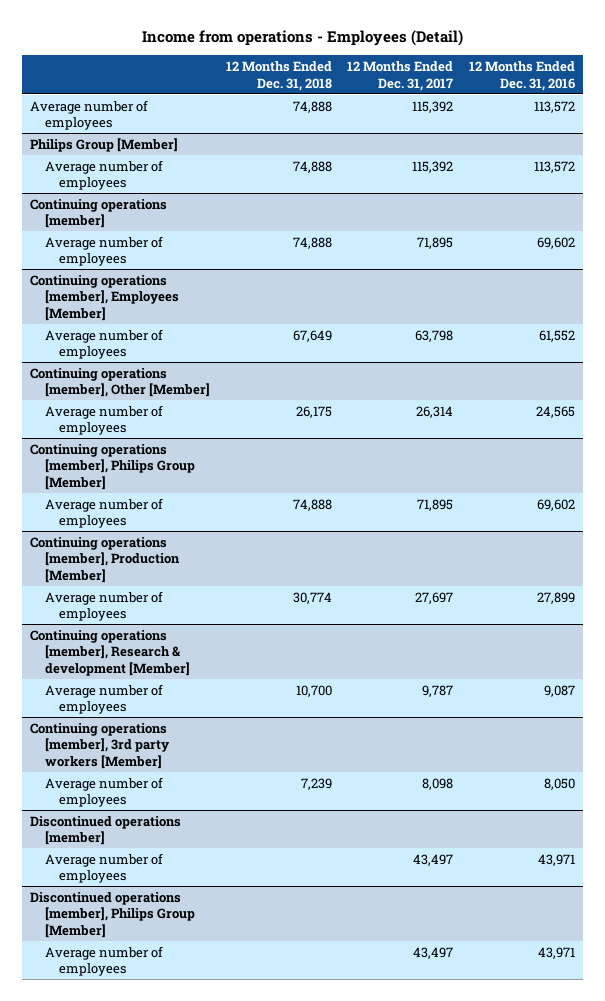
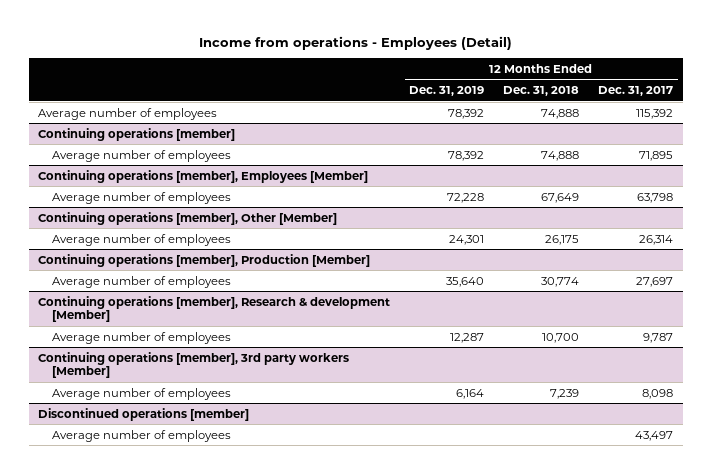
- | 12 Months Ended Dec. 31, 2018 | 12 Months Ended Dec. 31, 2017 | 12 Months Ended Dec. 31, 2016
+ | 12 Months Ended Dec. 31, 2019 | 12 Months Ended Dec. 31, 2018 | 12 Months Ended Dec. 31, 2017
- Philips Group [Member]
- Average number of employees | 74,888 | 115,392 | 113,572
- Continuing operations [member], Philips Group [Member]
- Average number of employees | 74,888 | 71,895 | 69,602
- Discontinued operations [member], Philips Group [Member]
- Average number of employees | | 43,497 | 43,971

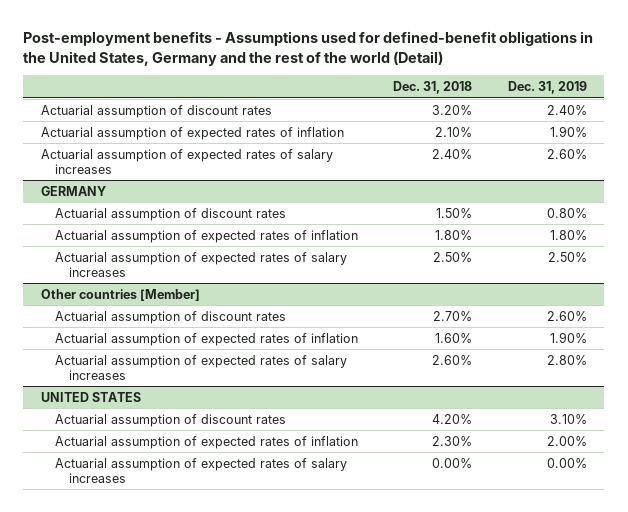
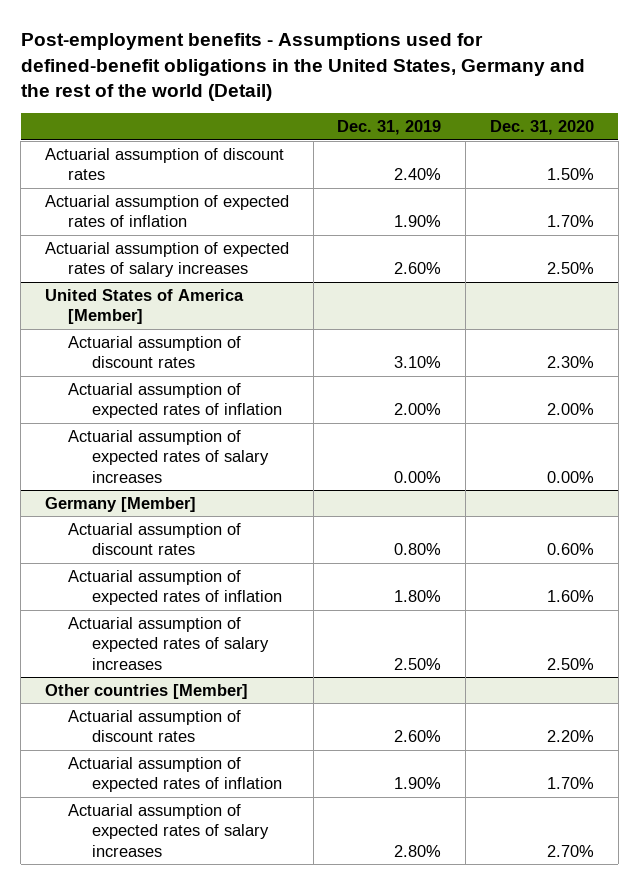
- | Dec. 31, 2018 | Dec. 31, 2019
+ | Dec. 31, 2019 | Dec. 31, 2020
- GERMANY
+ United States of America [Member]
+ Actuarial assumption of discount rates | 3.10% | 2.30%
+ Actuarial assumption of expected rates of inflation | 2.00% | 2.00%
+ Actuarial assumption of expected rates of salary increases | 0.00% | 0.00%
+ Germany [Member]
- UNITED STATES
- Actuarial assumption of discount rates | 4.20% | 3.10%
- Actuarial assumption of expected rates of inflation | 2.30% | 2.00%
- Actuarial assumption of expected rates of salary increases | 0.00% | 0.00%

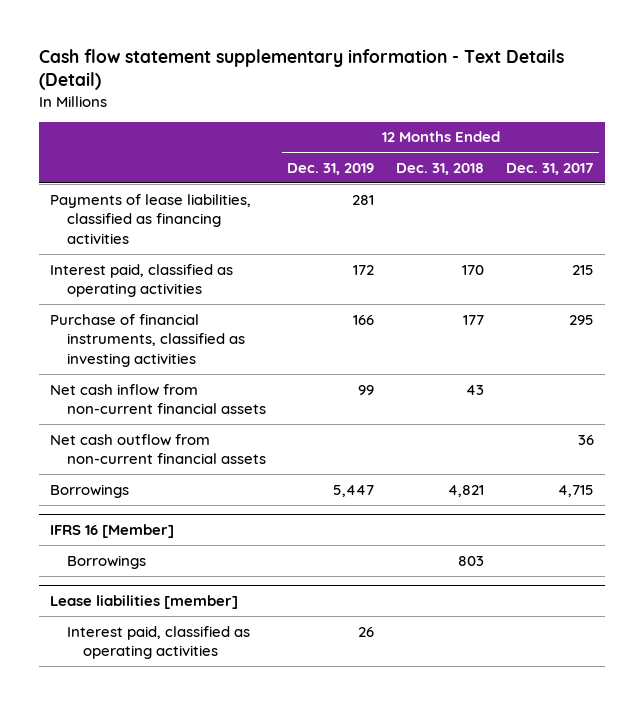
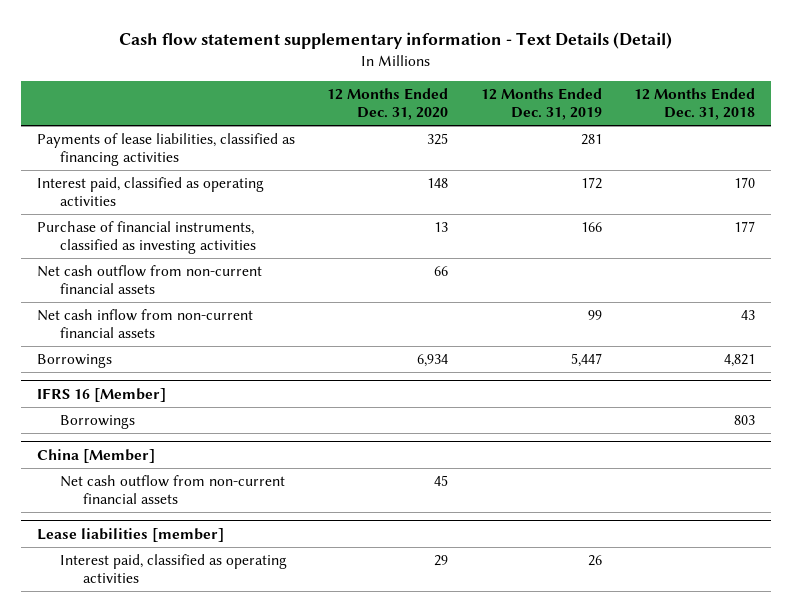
- | 12 Months Ended Dec. 31, 2019 | 12 Months Ended Dec. 31, 2018 | 12 Months Ended Dec. 31, 2017
+ | 12 Months Ended Dec. 31, 2020 | 12 Months Ended Dec. 31, 2019 | 12 Months Ended Dec. 31, 2018
moved down: Net cash inflow from non-current financial assets | | 99 | 43
+ China [Member]
+ Net cash outflow from non-current financial assets | 45 | |

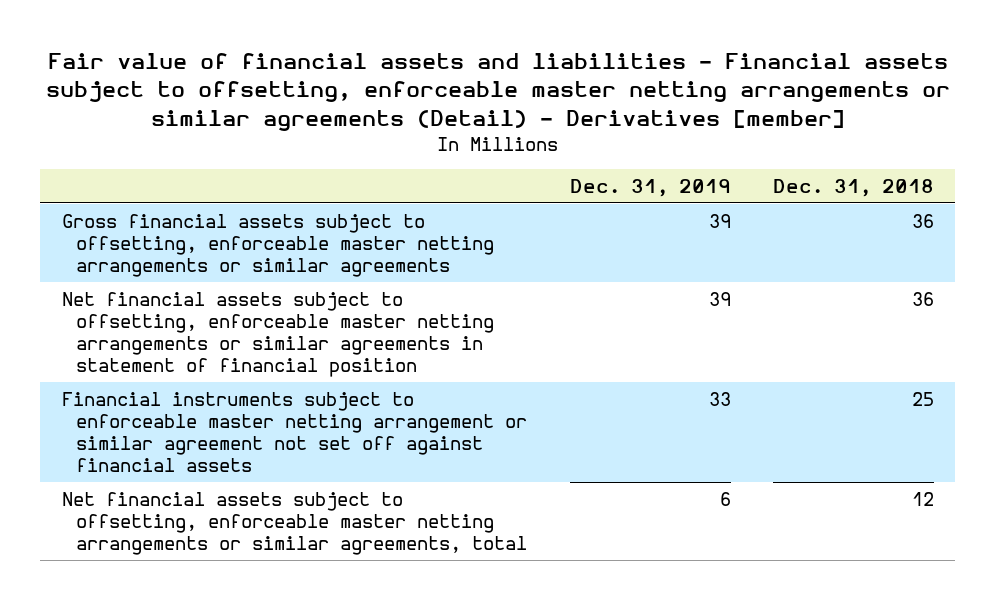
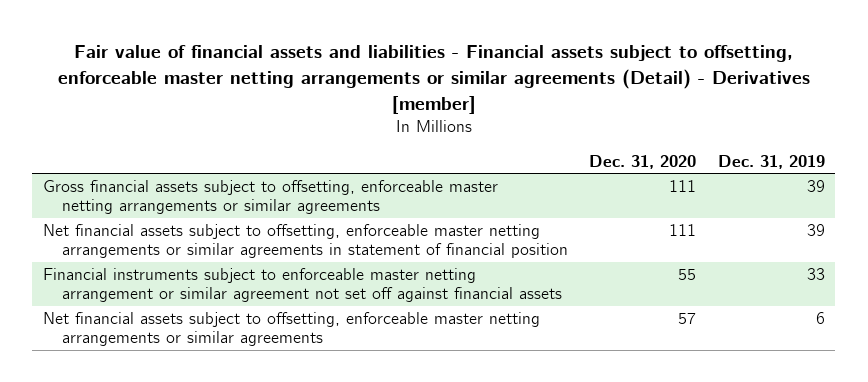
- | Dec. 31, 2019 | Dec. 31, 2018
+ | Dec. 31, 2020 | Dec. 31, 2019
- Net financial assets subject to offsetting, enforceable master netting arrangements or similar agreements, total | 6 | 12
+ Net financial assets subject to offsetting, enforceable master netting arrangements or similar agreements | 57 | 6

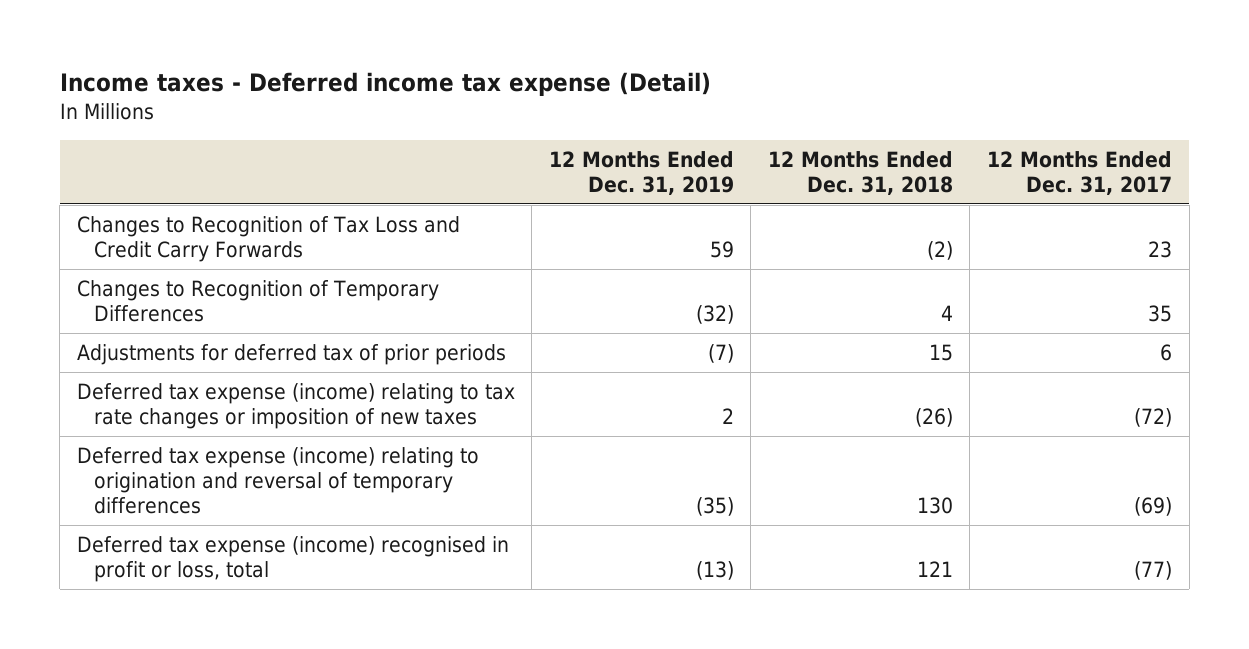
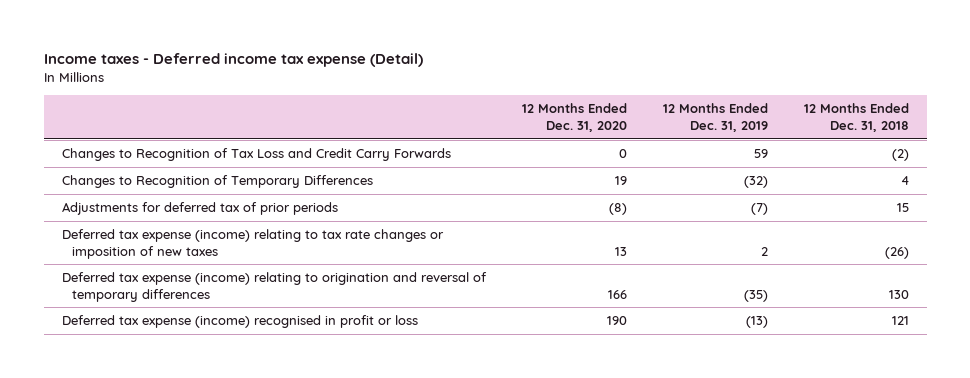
- | 12 Months Ended Dec. 31, 2019 | 12 Months Ended Dec. 31, 2018 | 12 Months Ended Dec. 31, 2017
+ | 12 Months Ended Dec. 31, 2020 | 12 Months Ended Dec. 31, 2019 | 12 Months Ended Dec. 31, 2018
- Deferred tax expense (income) recognised in profit or loss, total | (13) | 121 | (77)
+ Deferred tax expense (income) recognised in profit or loss | 190 | (13) | 121

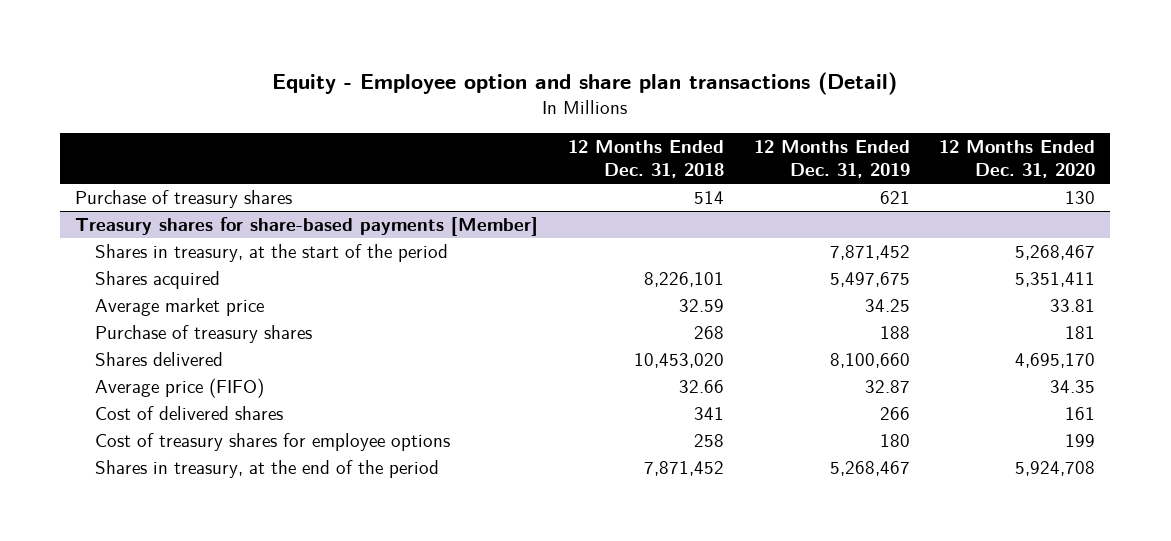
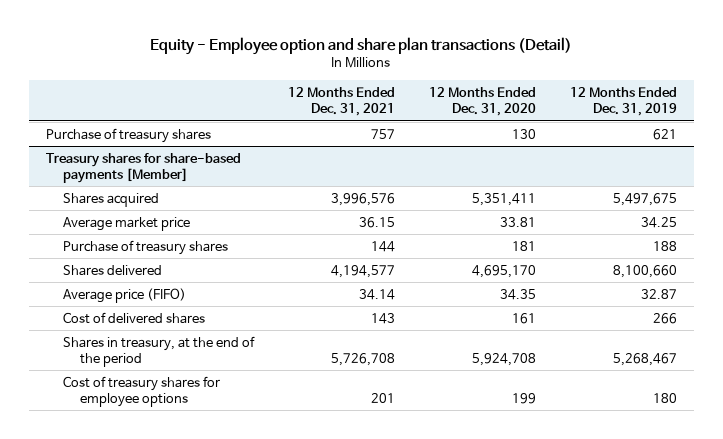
- | 12 Months Ended Dec. 31, 2018 | 12 Months Ended Dec. 31, 2019 | 12 Months Ended Dec. 31, 2020
+ | 12 Months Ended Dec. 31, 2021 | 12 Months Ended Dec. 31, 2020 | 12 Months Ended Dec. 31, 2019
@ Treasury shares for share-based payments [Member]
- Shares in treasury, at the start of the period | | 7,871,452 | 5,268,467
moved down: Cost of treasury shares for employee options | 201 | 199 | 180

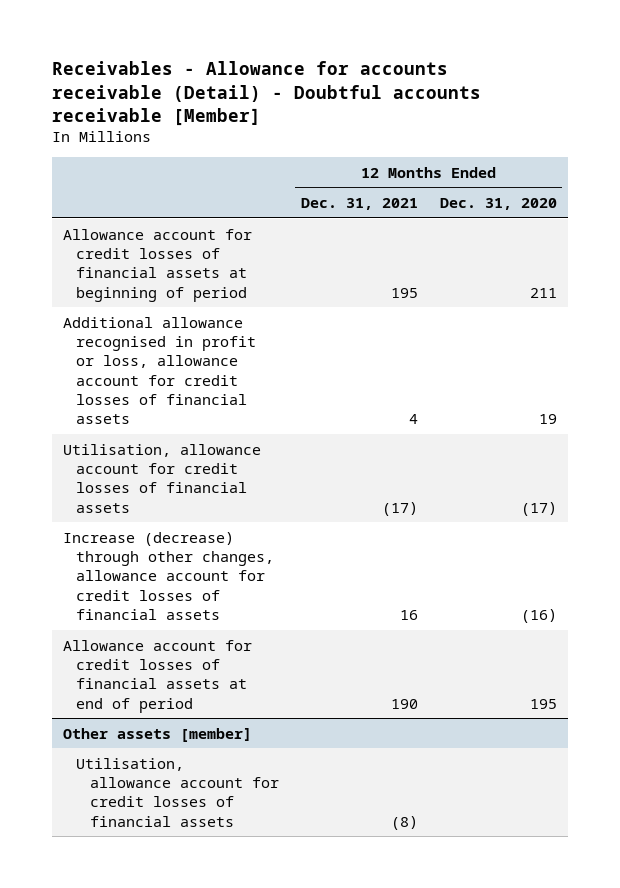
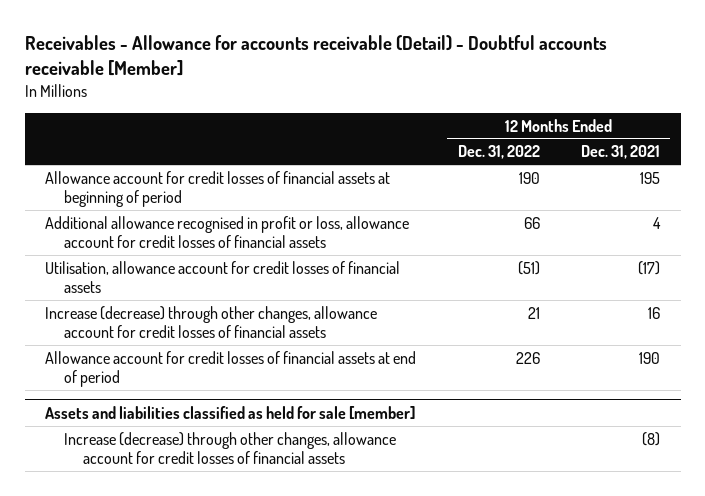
- | 12 Months Ended Dec. 31, 2021 | 12 Months Ended Dec. 31, 2020
+ | 12 Months Ended Dec. 31, 2022 | 12 Months Ended Dec. 31, 2021
- Other assets [member]
- Utilisation, allowance account for credit losses of financial assets | (8) |
+ Assets and liabilities classified as held for sale [member]
+ Increase (decrease) through other changes, allowance account for credit losses of financial assets | | (8)

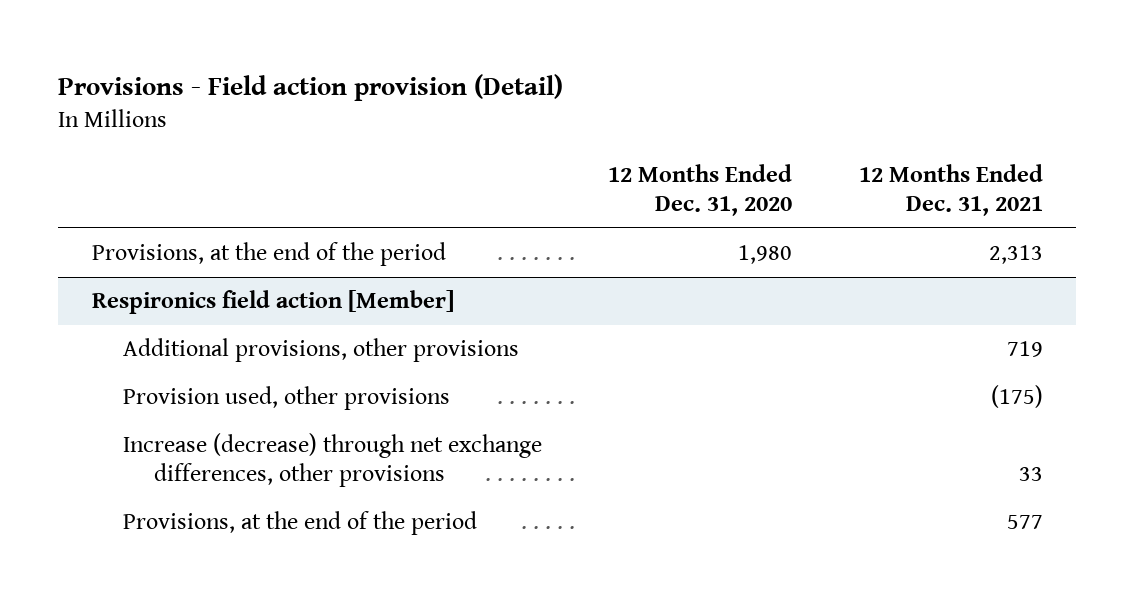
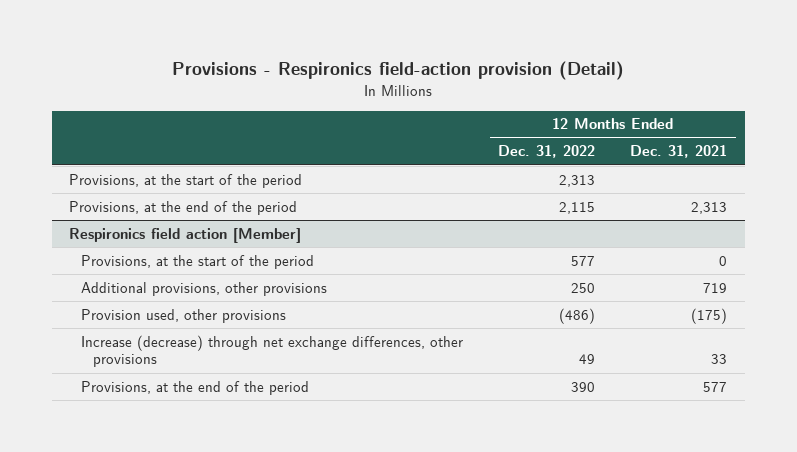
- Provisions - Field action provision (Detail)
+ Provisions - Respironics field-action provision (Detail)
- | 12 Months Ended Dec. 31, 2020 | 12 Months Ended Dec. 31, 2021
+ | 12 Months Ended Dec. 31, 2022 | 12 Months Ended Dec. 31, 2021
+ Provisions, at the start of the period | 2,313 |
@ Respironics field action [Member]
+ Provisions, at the start of the period | 577 | 0

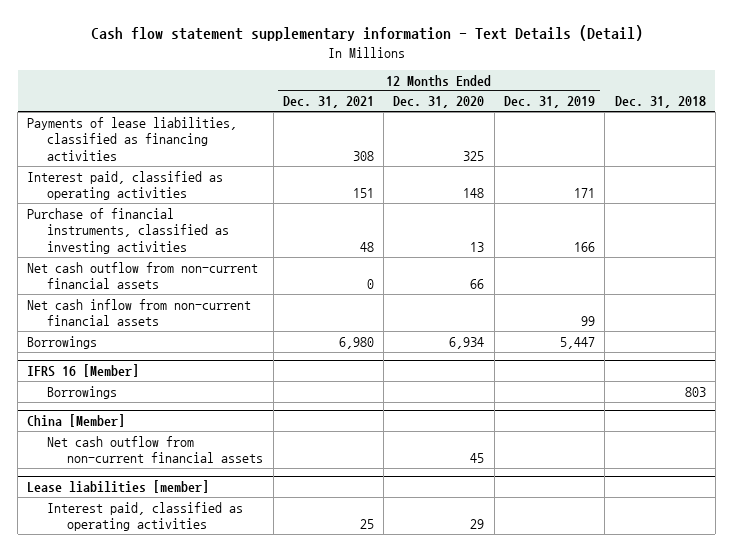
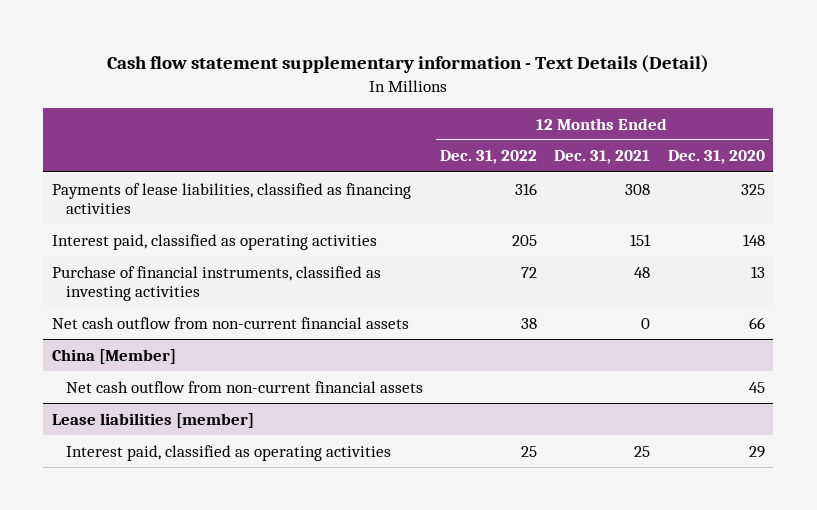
- | 12 Months Ended Dec. 31, 2021 | 12 Months Ended Dec. 31, 2020 | 12 Months Ended Dec. 31, 2019 | Dec. 31, 2018
+ | 12 Months Ended Dec. 31, 2022 | 12 Months Ended Dec. 31, 2021 | 12 Months Ended Dec. 31, 2020
- Net cash inflow from non-current financial assets | | | 99 |
- Borrowings | 6,980 | 6,934 | 5,447 |
- IFRS 16 [Member]
- Borrowings | | | | 803

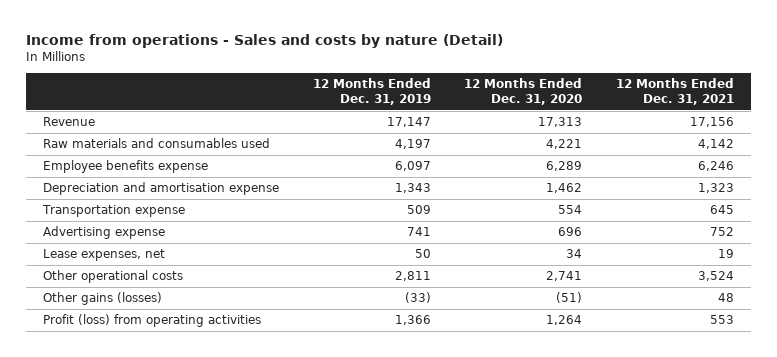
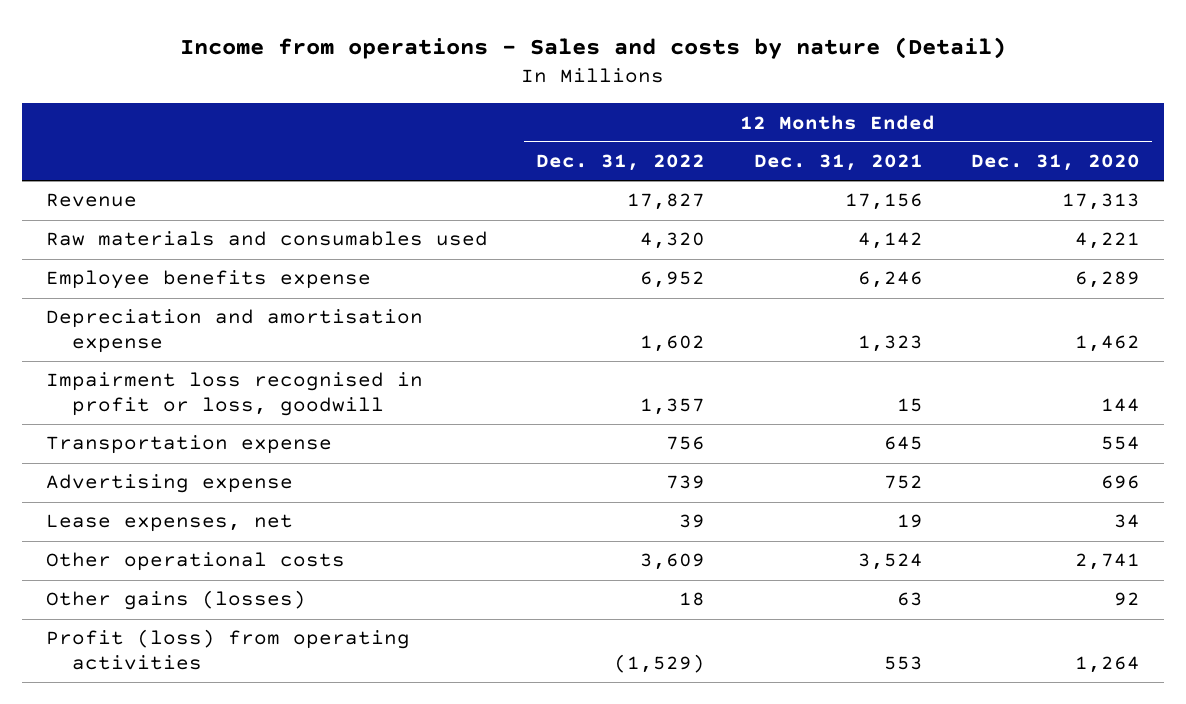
- | 12 Months Ended Dec. 31, 2019 | 12 Months Ended Dec. 31, 2020 | 12 Months Ended Dec. 31, 2021
+ | 12 Months Ended Dec. 31, 2022 | 12 Months Ended Dec. 31, 2021 | 12 Months Ended Dec. 31, 2020
+ Impairment loss recognised in profit or loss, goodwill | 1,357 | 15 | 144
- Other gains (losses) | (33) | (51) | 48
+ Other gains (losses) | 18 | 63 | 92

